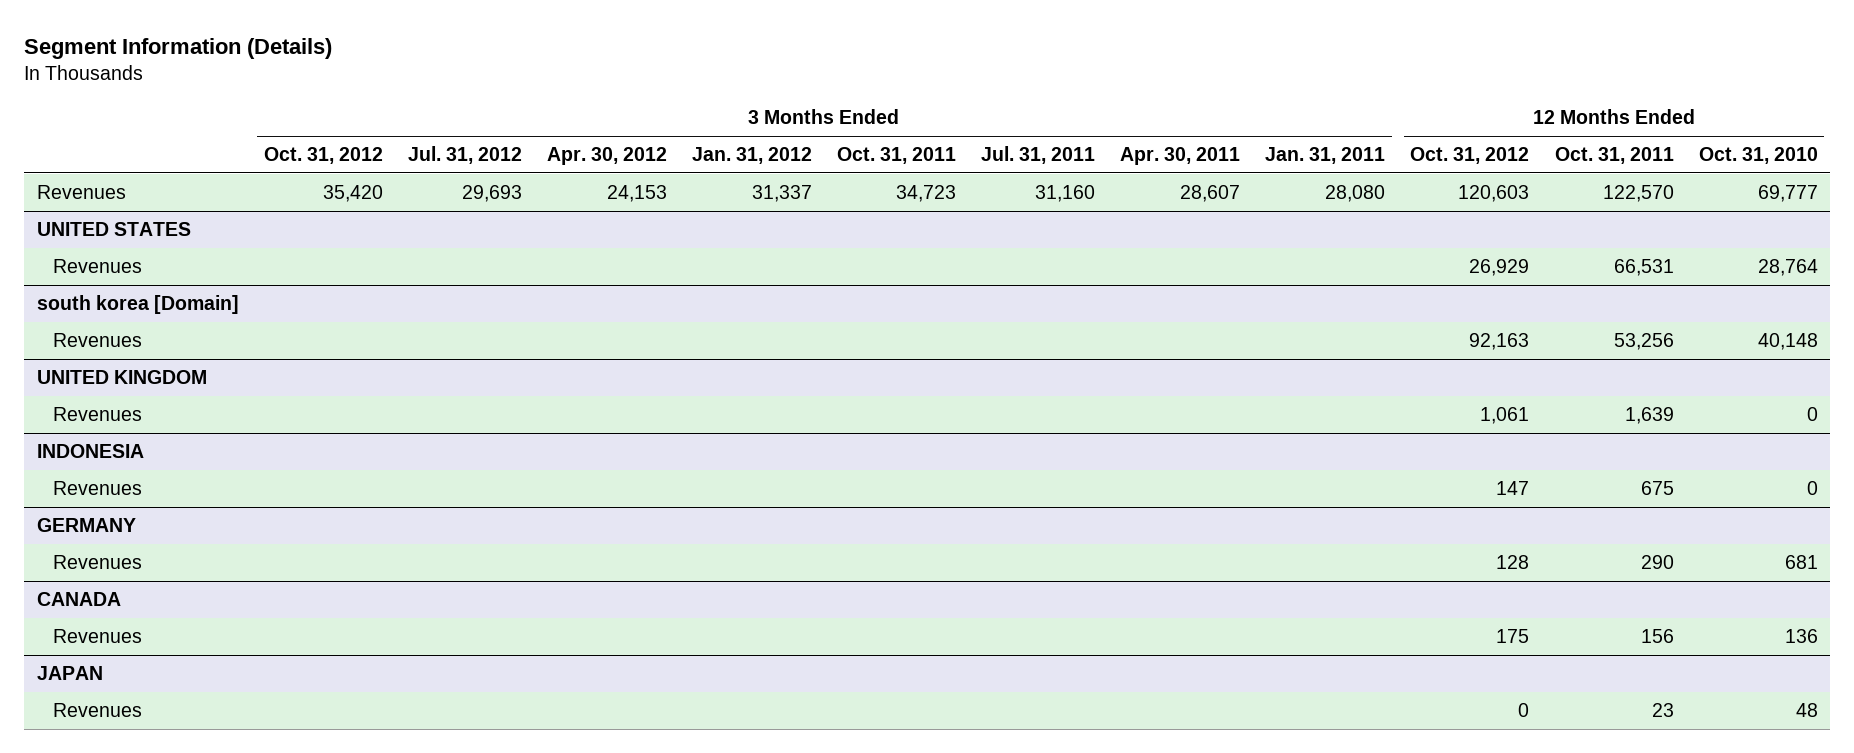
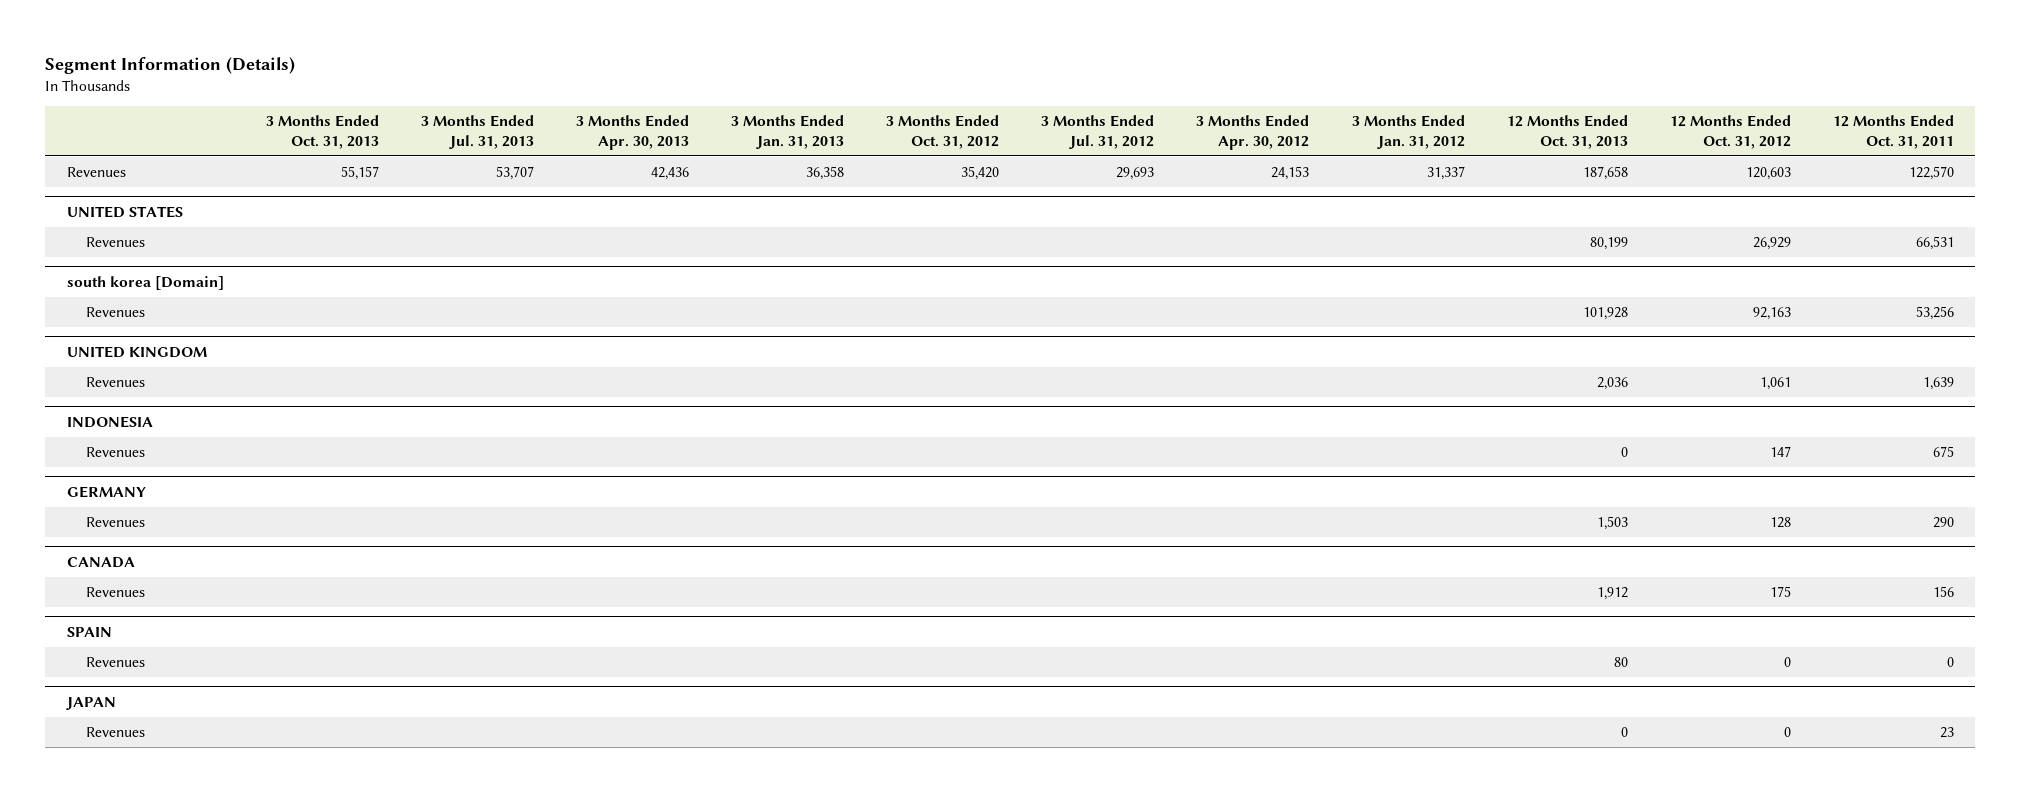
- | 3 Months Ended Oct. 31, 2012 | 3 Months Ended Jul. 31, 2012 | 3 Months Ended Apr. 30, 2012 | 3 Months Ended Jan. 31, 2012 | 3 Months Ended Oct. 31, 2011 | 3 Months Ended Jul. 31, 2011 | 3 Months Ended Apr. 30, 2011 | 3 Months Ended Jan. 31, 2011 | 12 Months Ended Oct. 31, 2012 | 12 Months Ended Oct. 31, 2011 | 12 Months Ended Oct. 31, 2010
+ | 3 Months Ended Oct. 31, 2013 | 3 Months Ended Jul. 31, 2013 | 3 Months Ended Apr. 30, 2013 | 3 Months Ended Jan. 31, 2013 | 3 Months Ended Oct. 31, 2012 | 3 Months Ended Jul. 31, 2012 | 3 Months Ended Apr. 30, 2012 | 3 Months Ended Jan. 31, 2012 | 12 Months Ended Oct. 31, 2013 | 12 Months Ended Oct. 31, 2012 | 12 Months Ended Oct. 31, 2011
+ SPAIN
+ Revenues | | | | | | | | | 80 | 0 | 0

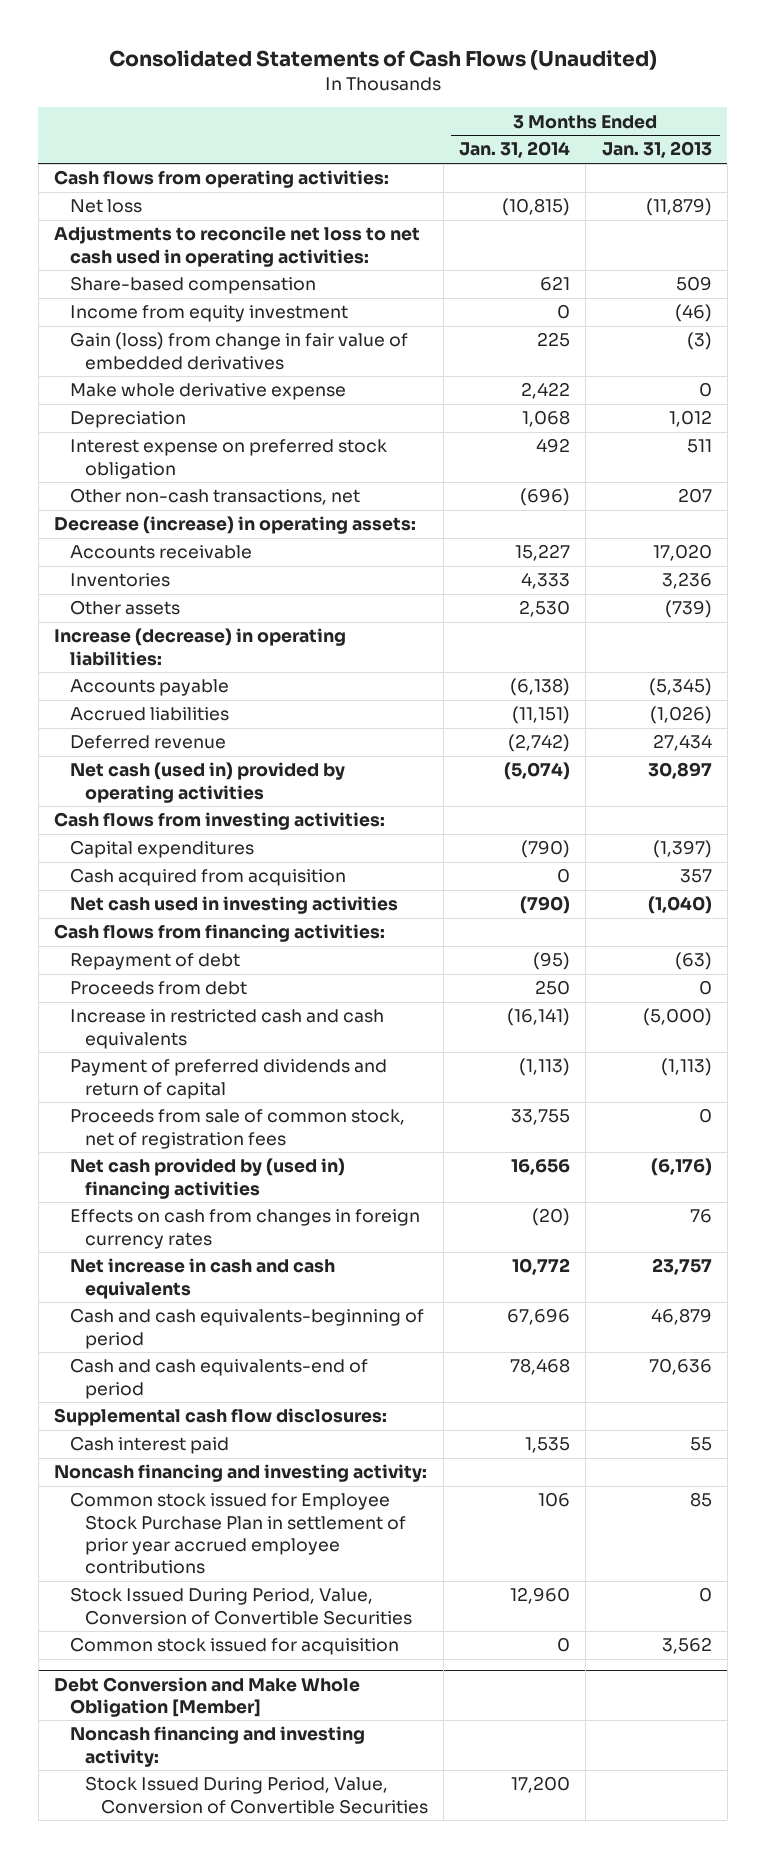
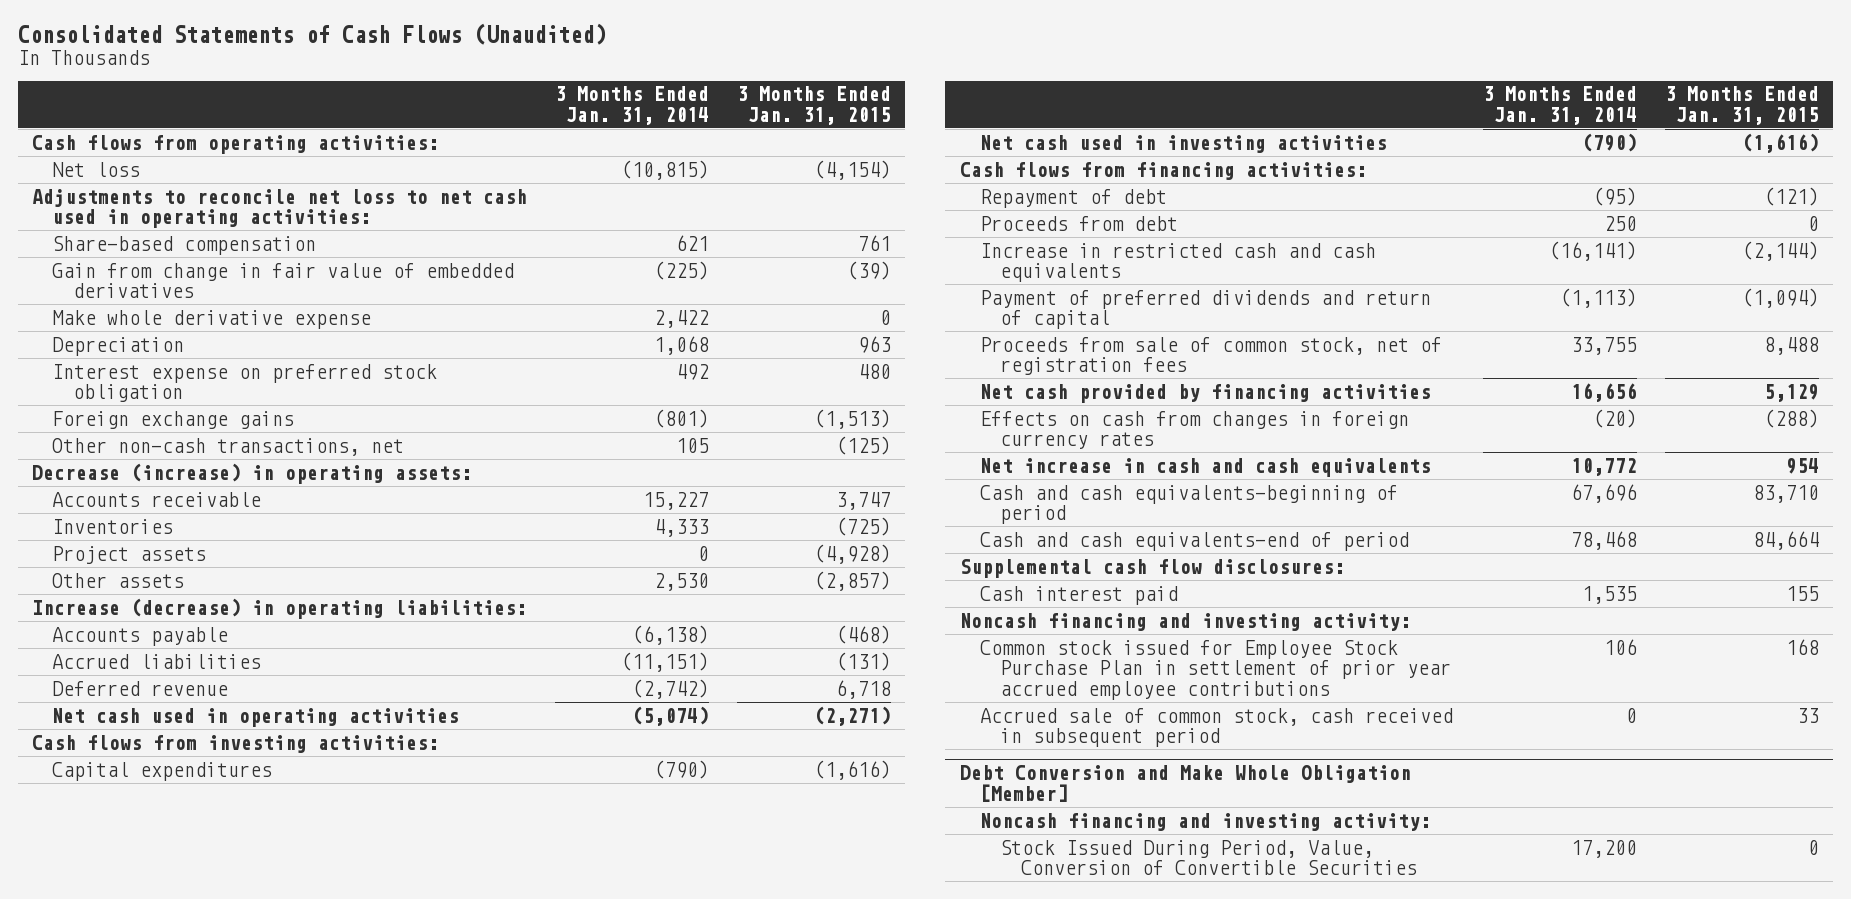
- | 3 Months Ended Jan. 31, 2014 | 3 Months Ended Jan. 31, 2013
+ | 3 Months Ended Jan. 31, 2014 | 3 Months Ended Jan. 31, 2015
- Income from equity investment | 0 | (46)
- Gain (loss) from change in fair value of embedded derivatives | 225 | (3)
+ Gain from change in fair value of embedded derivatives | (225) | (39)
- Other non-cash transactions, net | (696) | 207
+ Foreign exchange gains | (801) | (1,513)
+ Other non-cash transactions, net | 105 | (125)
+ Project assets | 0 | (4,928)
- Net cash (used in) provided by operating activities | (5,074) | 30,897
+ Net cash used in operating activities | (5,074) | (2,271)
- Cash acquired from acquisition | 0 | 357
- Net cash provided by (used in) financing activities | 16,656 | (6,176)
+ Net cash provided by financing activities | 16,656 | 5,129
- Stock Issued During Period, Value, Conversion of Convertible Securities | 12,960 | 0
- Common stock issued for acquisition | 0 | 3,562
+ Accrued sale of common stock, cash received in subsequent period | 0 | 33

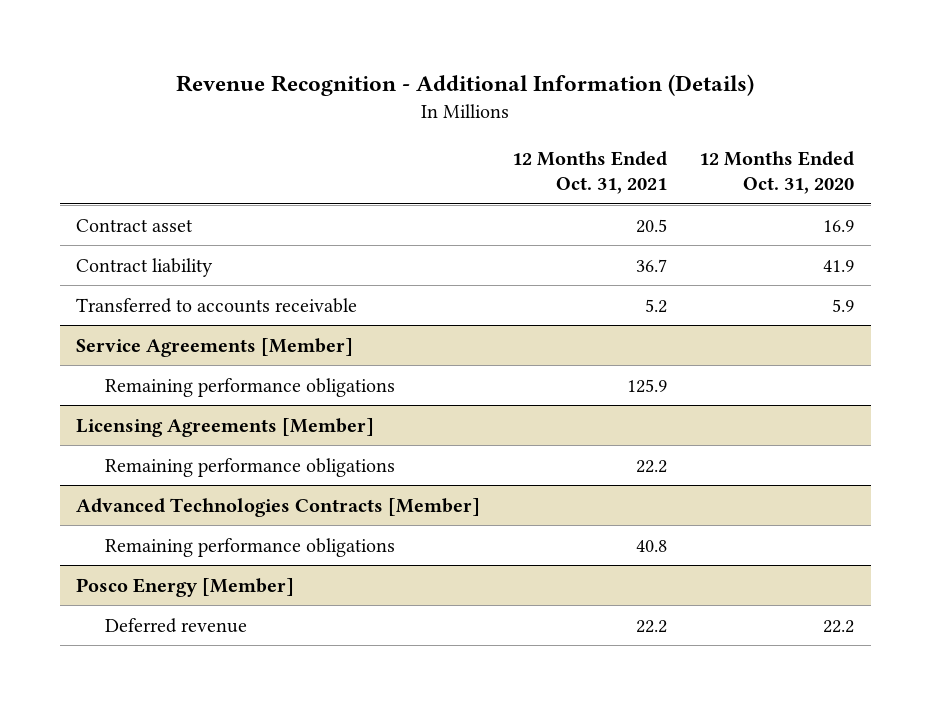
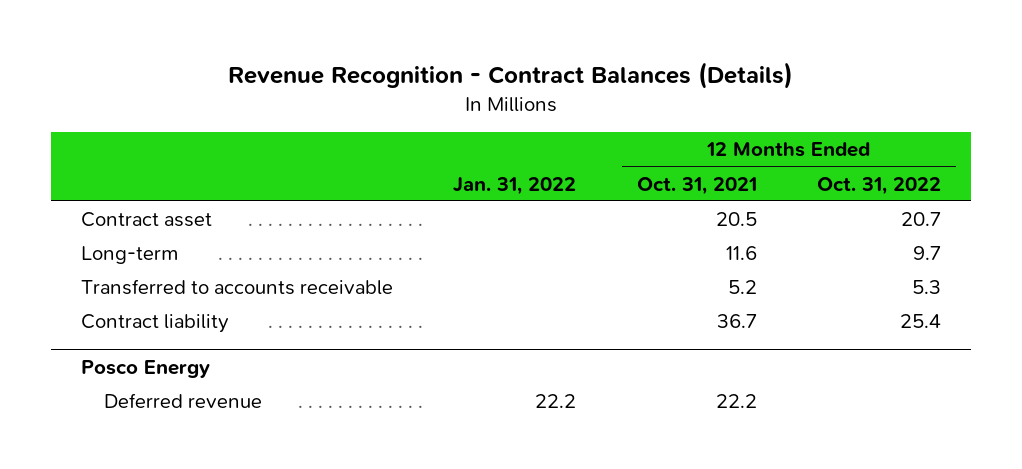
- Revenue Recognition - Additional Information (Details)
+ Revenue Recognition - Contract Balances (Details)
- | 12 Months Ended Oct. 31, 2021 | 12 Months Ended Oct. 31, 2020
+ | Jan. 31, 2022 | 12 Months Ended Oct. 31, 2021 | 12 Months Ended Oct. 31, 2022
+ Long-term | | 11.6 | 9.7
- Service Agreements [Member]
- Remaining performance obligations | 125.9 |
- Licensing Agreements [Member]
- Remaining performance obligations | 22.2 |
- Advanced Technologies Contracts [Member]
- Remaining performance obligations | 40.8 |
- Posco Energy [Member]
moved down: Contract liability | | 36.7 | 25.4
+ Posco Energy

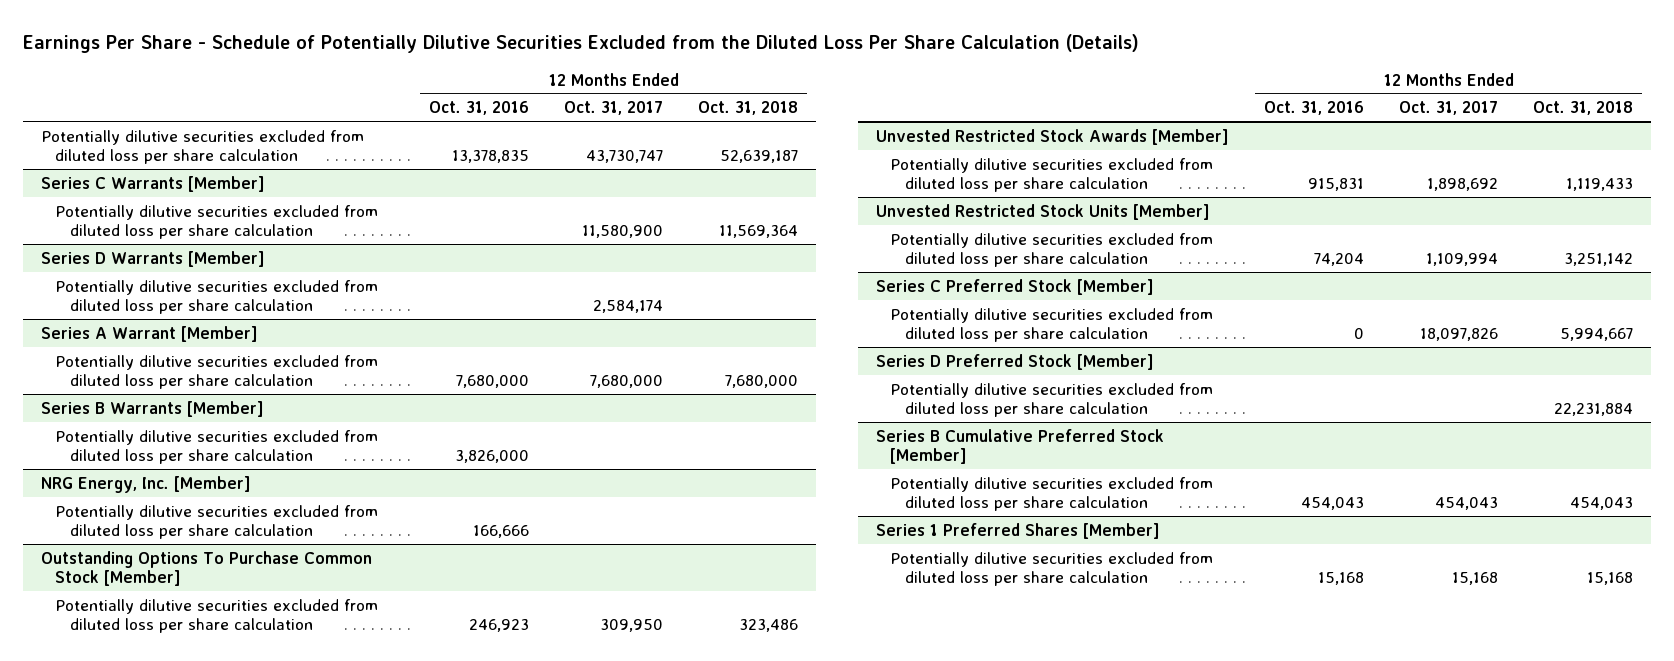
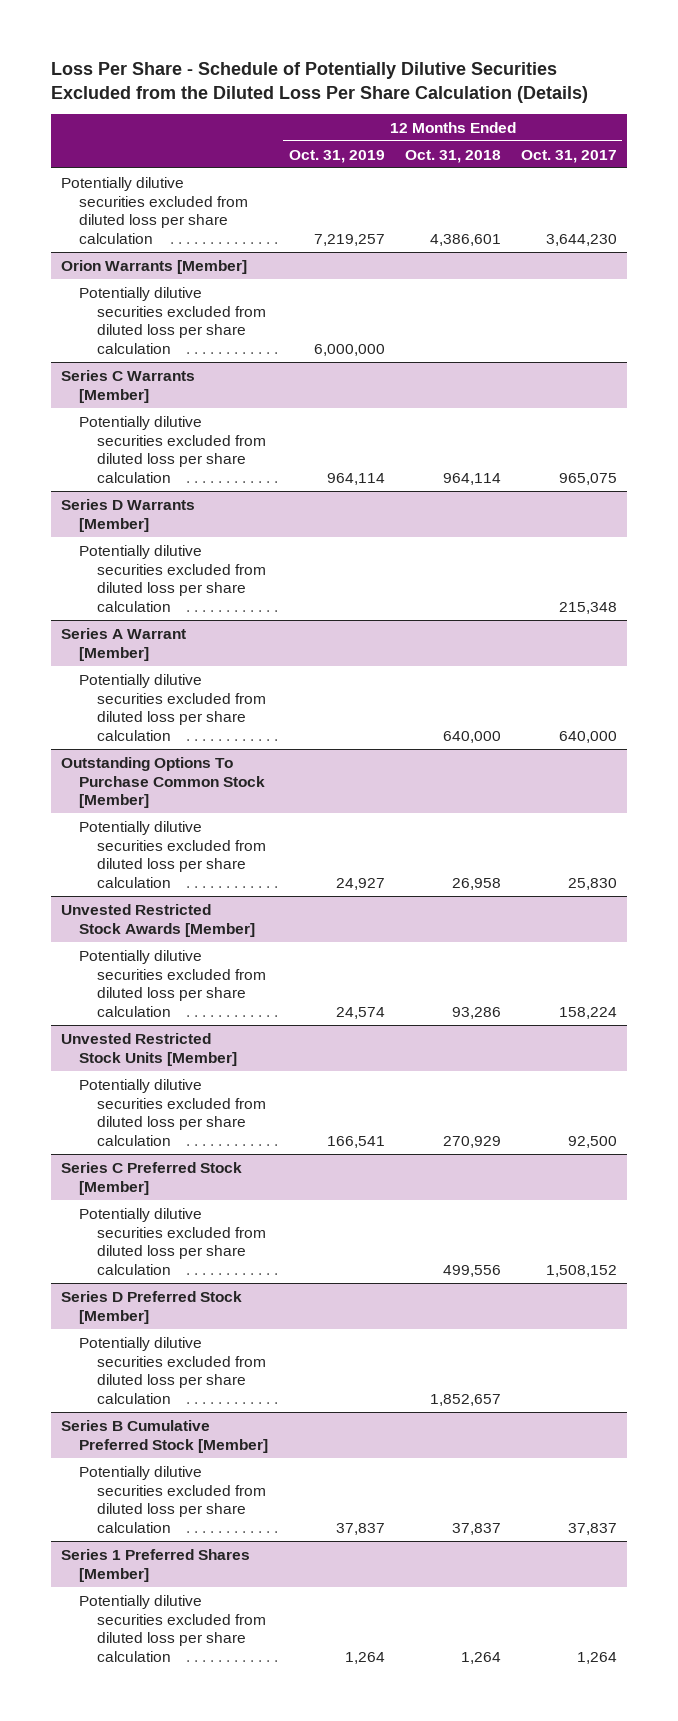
- Earnings Per Share - Schedule of Potentially Dilutive Securities Excluded from the Diluted Loss Per Share Calculation (Details)
+ Loss Per Share - Schedule of Potentially Dilutive Securities Excluded from the Diluted Loss Per Share Calculation (Details)
- | 12 Months Ended Oct. 31, 2016 | 12 Months Ended Oct. 31, 2017 | 12 Months Ended Oct. 31, 2018
+ | 12 Months Ended Oct. 31, 2019 | 12 Months Ended Oct. 31, 2018 | 12 Months Ended Oct. 31, 2017
- Potentially dilutive securities excluded from diluted loss per share calculation | 13,378,835 | 43,730,747 | 52,639,187
+ Potentially dilutive securities excluded from diluted loss per share calculation | 7,219,257 | 4,386,601 | 3,644,230
+ Orion Warrants [Member]
+ Potentially dilutive securities excluded from diluted loss per share calculation | 6,000,000 | |
@ Series C Warrants [Member]
- Potentially dilutive securities excluded from diluted loss per share calculation | | 11,580,900 | 11,569,364
+ Potentially dilutive securities excluded from diluted loss per share calculation | 964,114 | 964,114 | 965,075
@ Series D Warrants [Member]
- Potentially dilutive securities excluded from diluted loss per share calculation | | 2,584,174 |
+ Potentially dilutive securities excluded from diluted loss per share calculation | | | 215,348
@ Series A Warrant [Member]
- Potentially dilutive securities excluded from diluted loss per share calculation | 7,680,000 | 7,680,000 | 7,680,000
- Series B Warrants [Member]
- Potentially dilutive securities excluded from diluted loss per share calculation | 3,826,000 | |
- NRG Energy, Inc. [Member]
- Potentially dilutive securities excluded from diluted loss per share calculation | 166,666 | |
@ Series A Warrant [Member]
+ Potentially dilutive securities excluded from diluted loss per share calculation | | 640,000 | 640,000
@ Outstanding Options To Purchase Common Stock [Member]
- Potentially dilutive securities excluded from diluted loss per share calculation | 246,923 | 309,950 | 323,486
+ Potentially dilutive securities excluded from diluted loss per share calculation | 24,927 | 26,958 | 25,830
@ Unvested Restricted Stock Awards [Member]
- Potentially dilutive securities excluded from diluted loss per share calculation | 915,831 | 1,898,692 | 1,119,433
+ Potentially dilutive securities excluded from diluted loss per share calculation | 24,574 | 93,286 | 158,224
@ Unvested Restricted Stock Units [Member]
- Potentially dilutive securities excluded from diluted loss per share calculation | 74,204 | 1,109,994 | 3,251,142
+ Potentially dilutive securities excluded from diluted loss per share calculation | 166,541 | 270,929 | 92,500
@ Series C Preferred Stock [Member]
- Potentially dilutive securities excluded from diluted loss per share calculation | 0 | 18,097,826 | 5,994,667
+ Potentially dilutive securities excluded from diluted loss per share calculation | | 499,556 | 1,508,152
@ Series D Preferred Stock [Member]
- Potentially dilutive securities excluded from diluted loss per share calculation | | | 22,231,884
+ Potentially dilutive securities excluded from diluted loss per share calculation | | 1,852,657 |
@ Series B Cumulative Preferred Stock [Member]
- Potentially dilutive securities excluded from diluted loss per share calculation | 454,043 | 454,043 | 454,043
+ Potentially dilutive securities excluded from diluted loss per share calculation | 37,837 | 37,837 | 37,837
@ Series 1 Preferred Shares [Member]
- Potentially dilutive securities excluded from diluted loss per share calculation | 15,168 | 15,168 | 15,168
+ Potentially dilutive securities excluded from diluted loss per share calculation | 1,264 | 1,264 | 1,264

